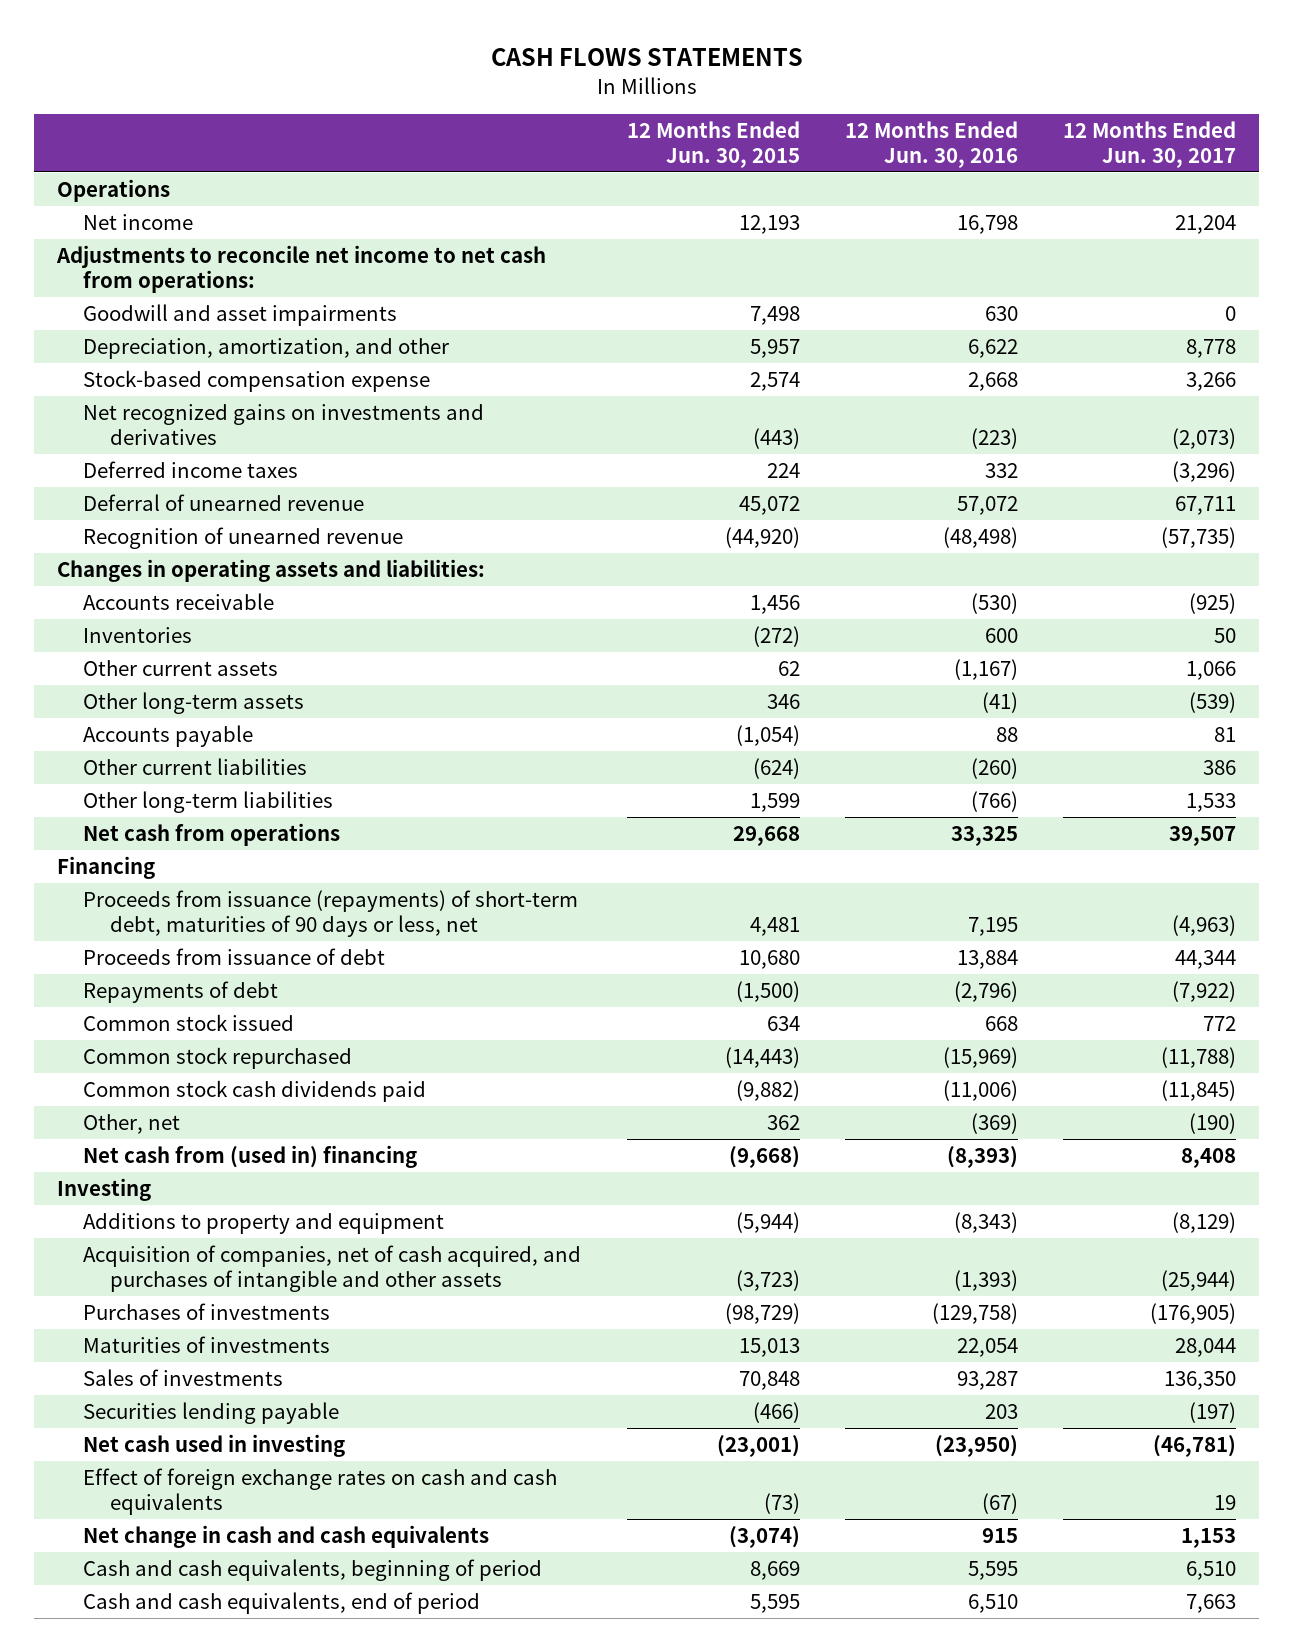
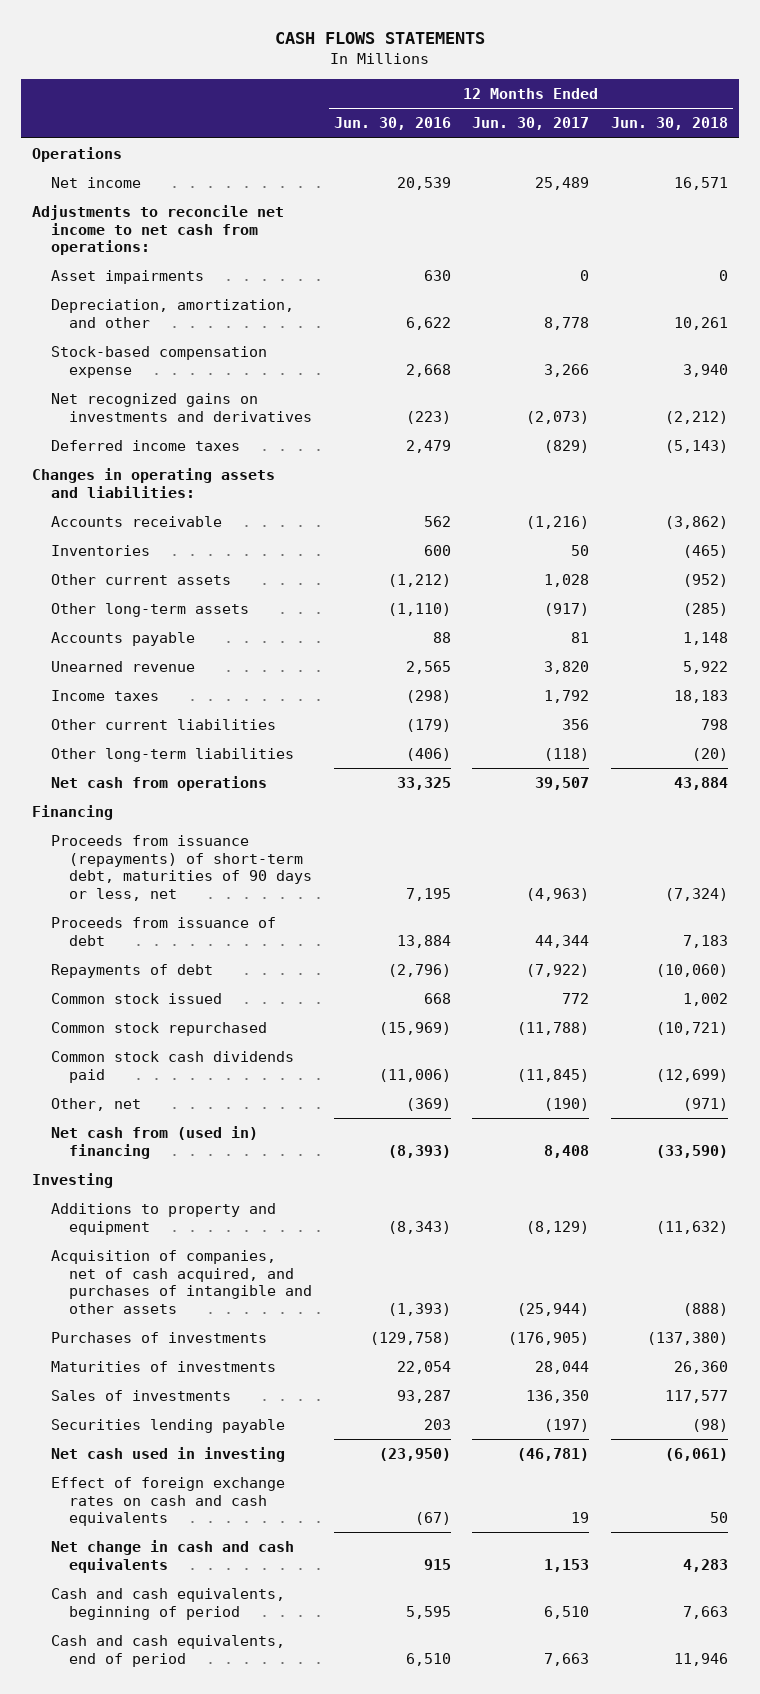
- | 12 Months Ended Jun. 30, 2015 | 12 Months Ended Jun. 30, 2016 | 12 Months Ended Jun. 30, 2017
+ | 12 Months Ended Jun. 30, 2016 | 12 Months Ended Jun. 30, 2017 | 12 Months Ended Jun. 30, 2018
- Net income | 12,193 | 16,798 | 21,204
+ Net income | 20,539 | 25,489 | 16,571
- Goodwill and asset impairments | 7,498 | 630 | 0
+ Asset impairments | 630 | 0 | 0
- Deferred income taxes | 224 | 332 | (3,296)
- Deferral of unearned revenue | 45,072 | 57,072 | 67,711
- Recognition of unearned revenue | (44,920) | (48,498) | (57,735)
+ Deferred income taxes | 2,479 | (829) | (5,143)
- Accounts receivable | 1,456 | (530) | (925)
+ Accounts receivable | 562 | (1,216) | (3,862)
- Other current assets | 62 | (1,167) | 1,066
- Other long-term assets | 346 | (41) | (539)
+ Other current assets | (1,212) | 1,028 | (952)
+ Other long-term assets | (1,110) | (917) | (285)
- Other current liabilities | (624) | (260) | 386
- Other long-term liabilities | 1,599 | (766) | 1,533
+ Unearned revenue | 2,565 | 3,820 | 5,922
+ Income taxes | (298) | 1,792 | 18,183
+ Other current liabilities | (179) | 356 | 798
+ Other long-term liabilities | (406) | (118) | (20)

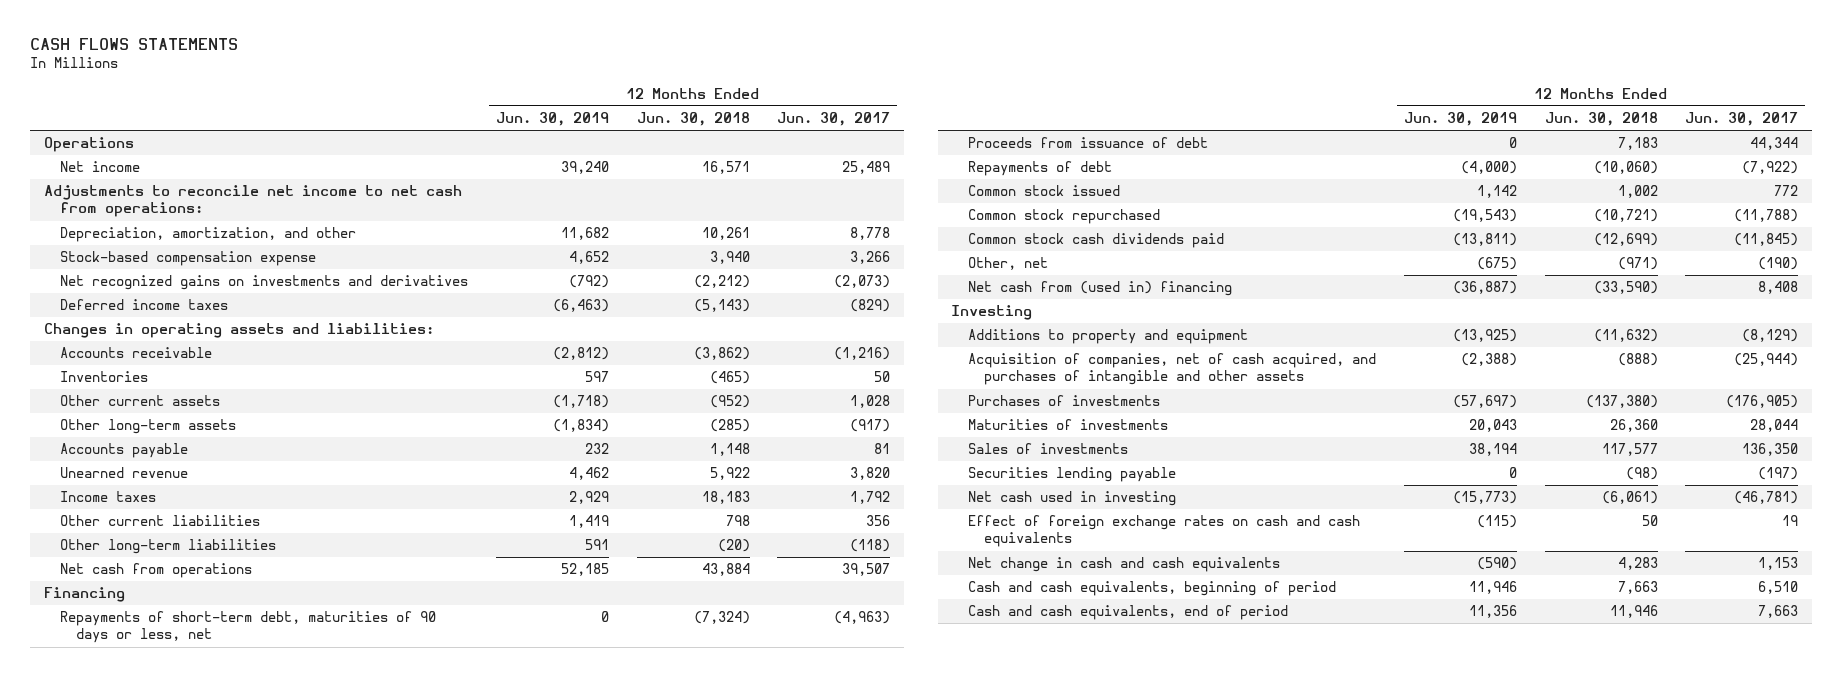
- | 12 Months Ended Jun. 30, 2016 | 12 Months Ended Jun. 30, 2017 | 12 Months Ended Jun. 30, 2018
+ | 12 Months Ended Jun. 30, 2019 | 12 Months Ended Jun. 30, 2018 | 12 Months Ended Jun. 30, 2017
- Asset impairments | 630 | 0 | 0
- Proceeds from issuance (repayments) of short-term debt, maturities of 90 days or less, net | 7,195 | (4,963) | (7,324)
+ Repayments of short-term debt, maturities of 90 days or less, net | 0 | (7,324) | (4,963)

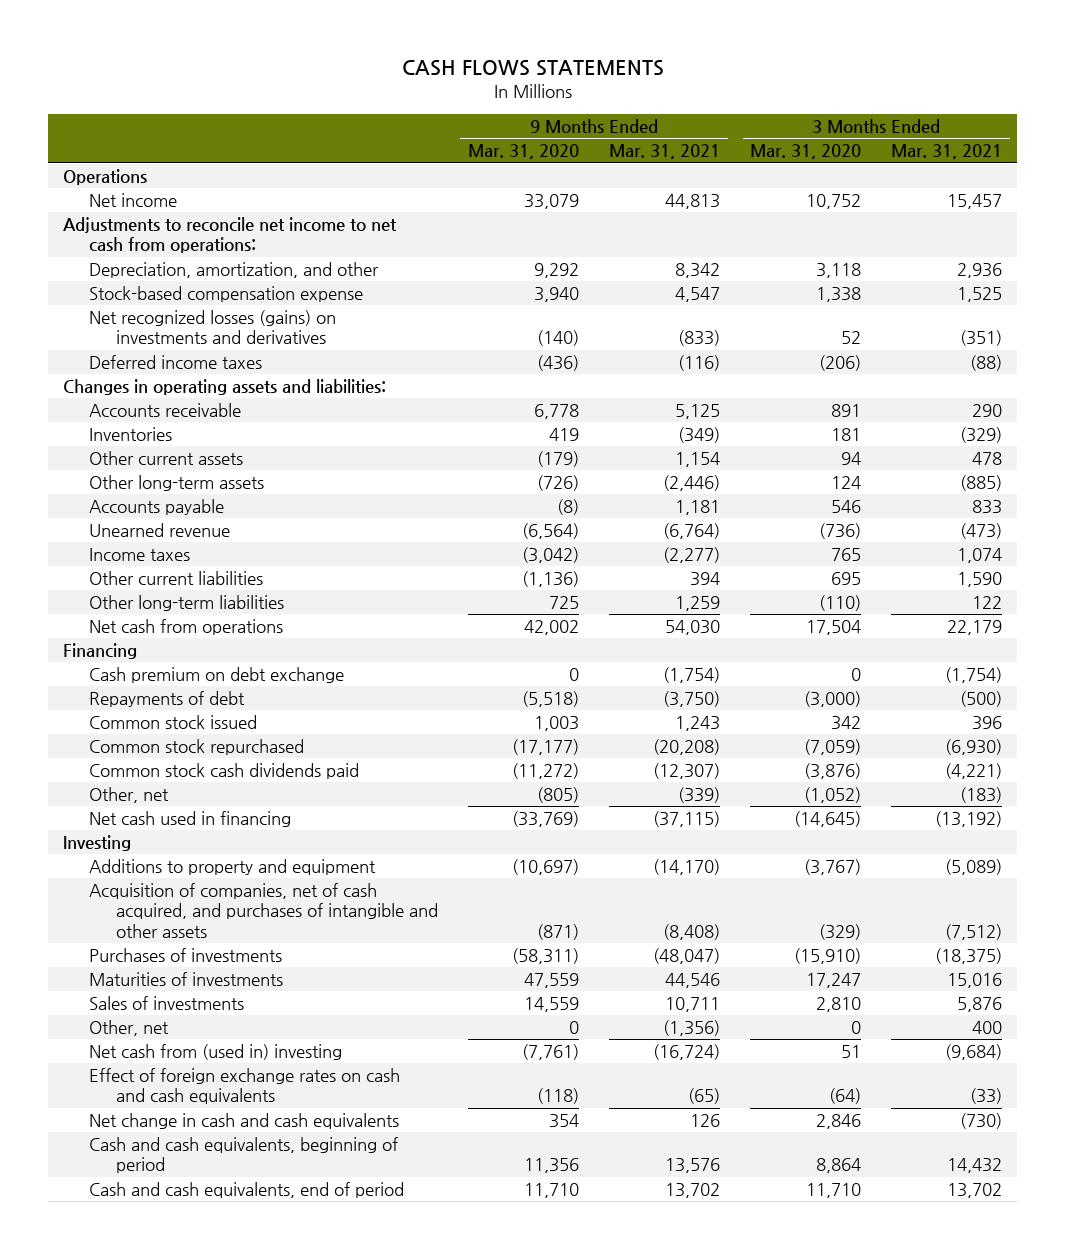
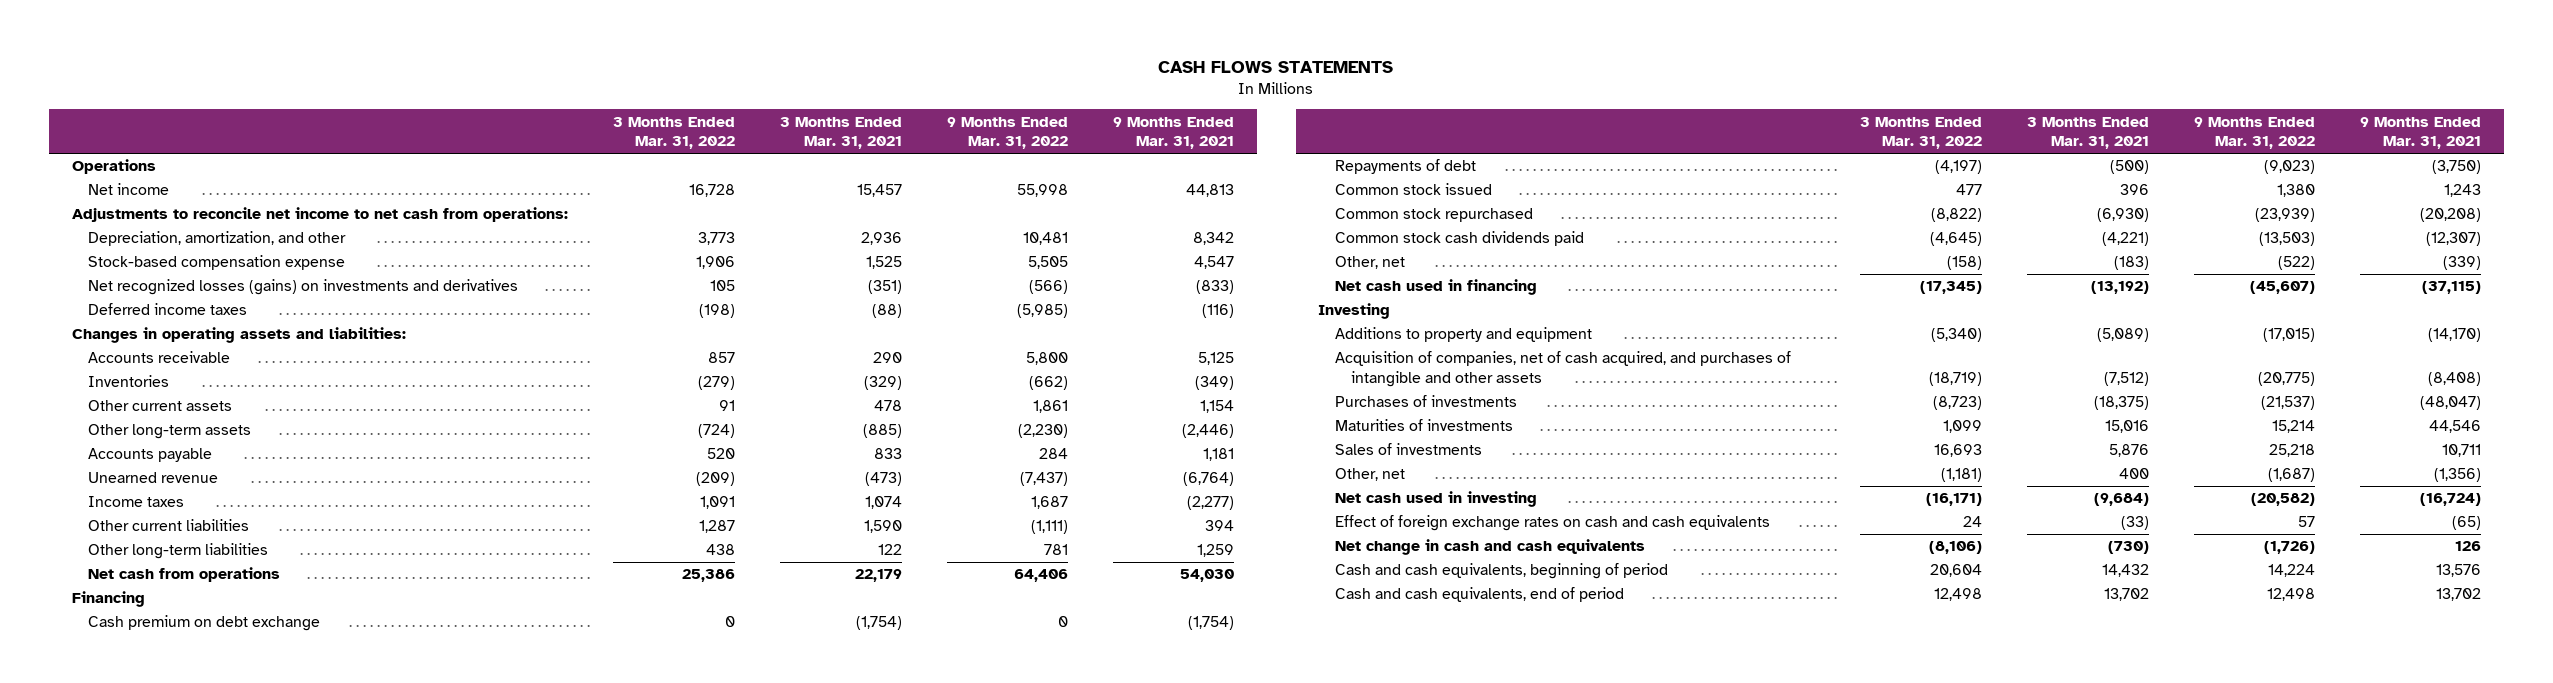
- | 9 Months Ended Mar. 31, 2020 | 9 Months Ended Mar. 31, 2021 | 3 Months Ended Mar. 31, 2020 | 3 Months Ended Mar. 31, 2021
+ | 3 Months Ended Mar. 31, 2022 | 3 Months Ended Mar. 31, 2021 | 9 Months Ended Mar. 31, 2022 | 9 Months Ended Mar. 31, 2021
- Net cash from (used in) investing | (7,761) | (16,724) | 51 | (9,684)
+ Net cash used in investing | (16,171) | (9,684) | (20,582) | (16,724)

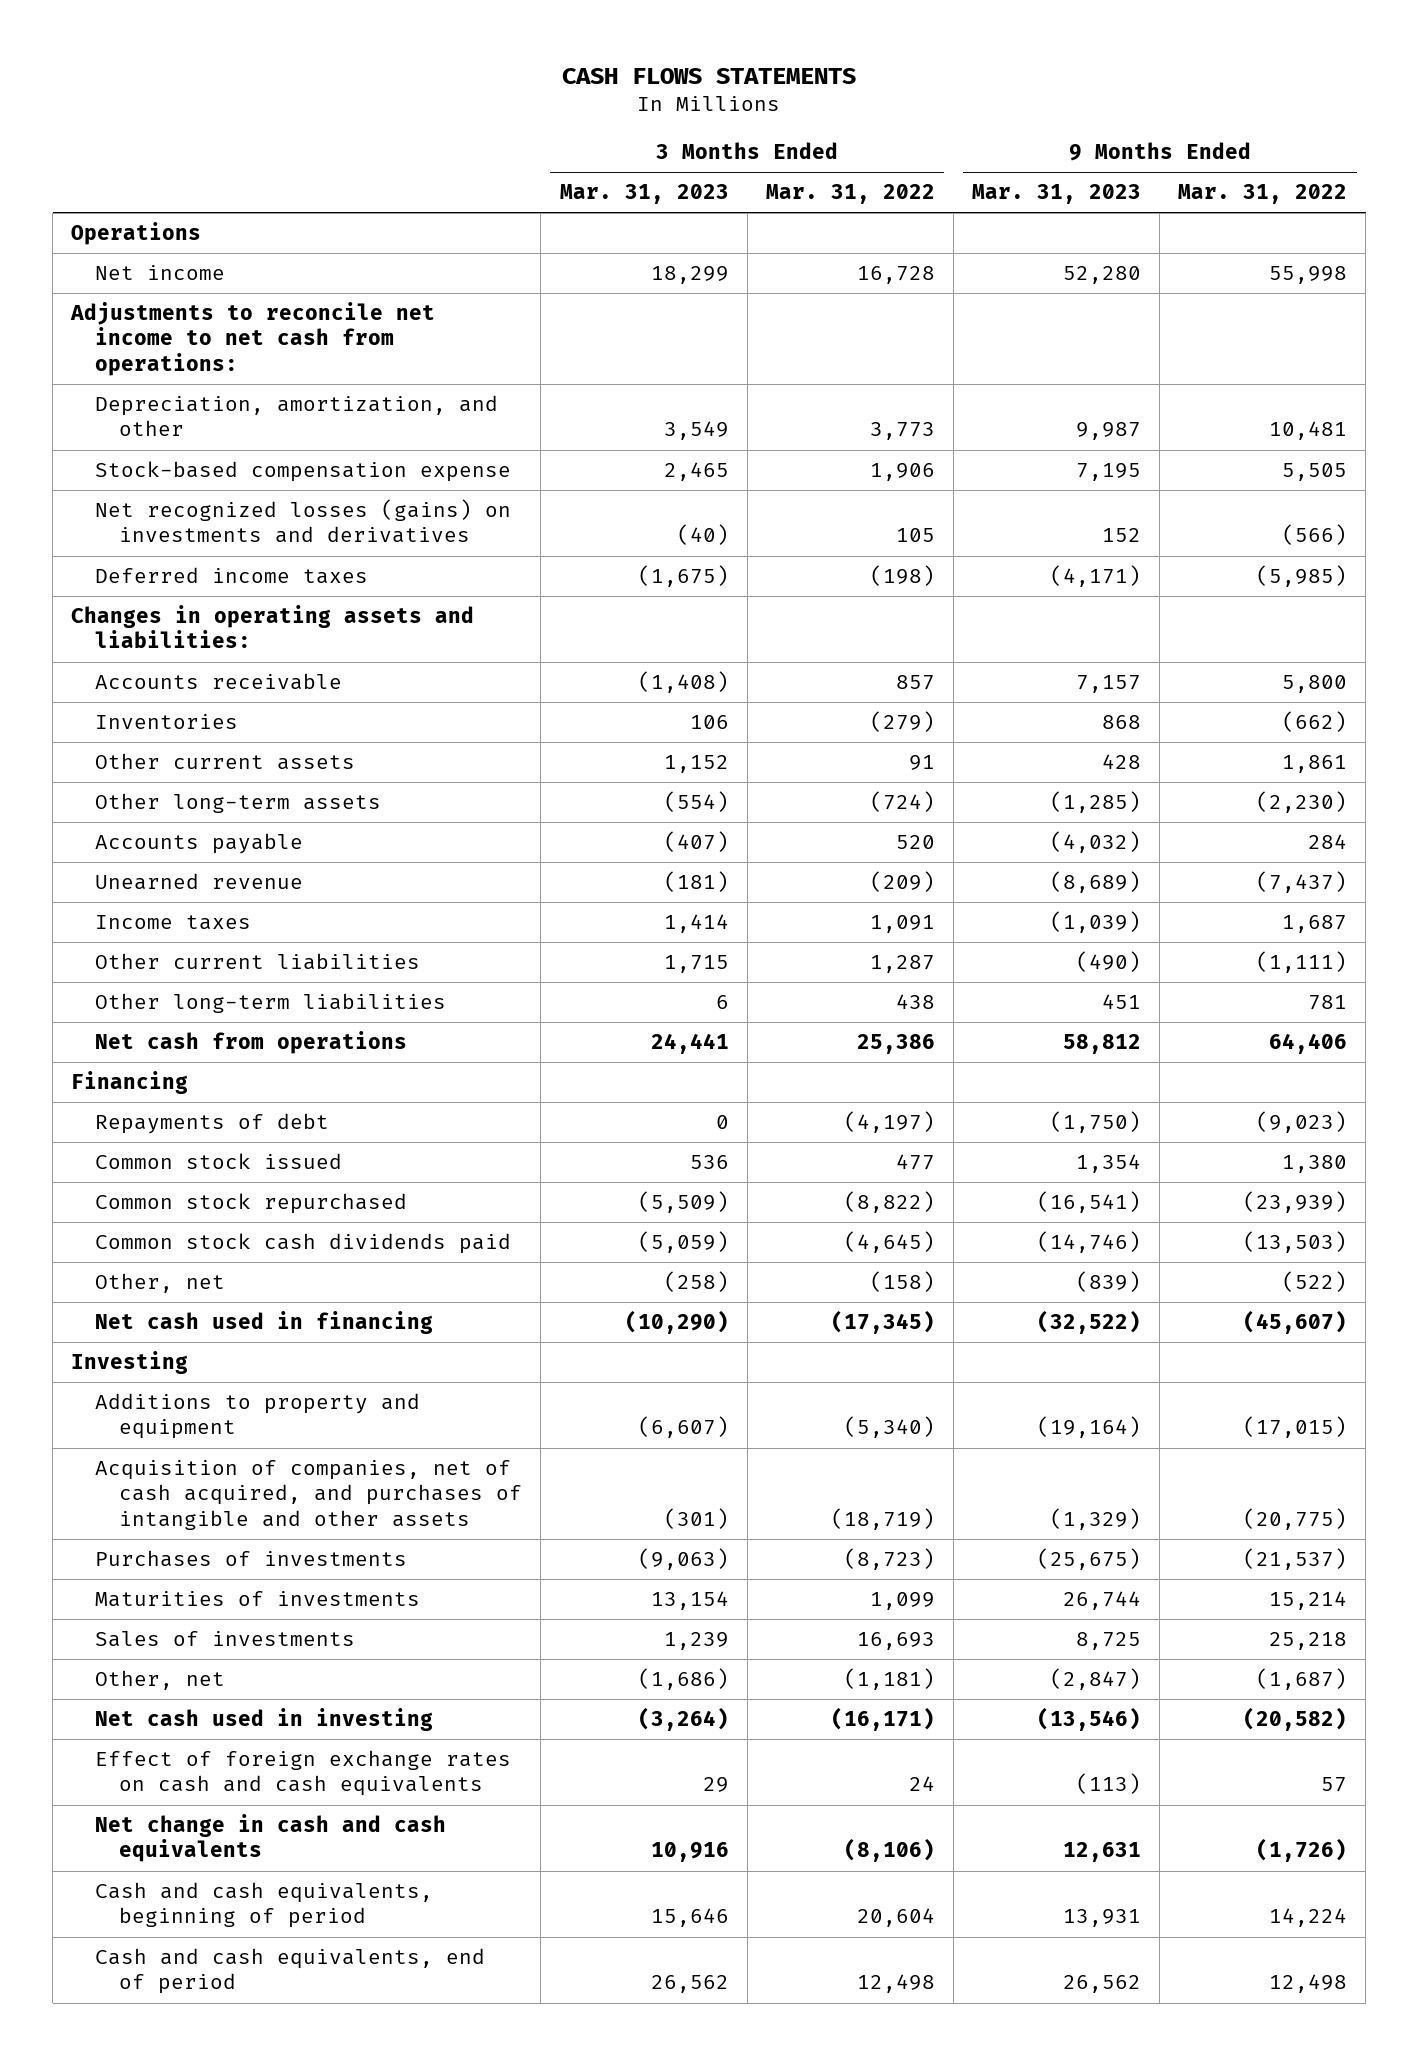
- | 3 Months Ended Mar. 31, 2022 | 3 Months Ended Mar. 31, 2021 | 9 Months Ended Mar. 31, 2022 | 9 Months Ended Mar. 31, 2021
+ | 3 Months Ended Mar. 31, 2023 | 3 Months Ended Mar. 31, 2022 | 9 Months Ended Mar. 31, 2023 | 9 Months Ended Mar. 31, 2022
- Cash premium on debt exchange | 0 | (1,754) | 0 | (1,754)

